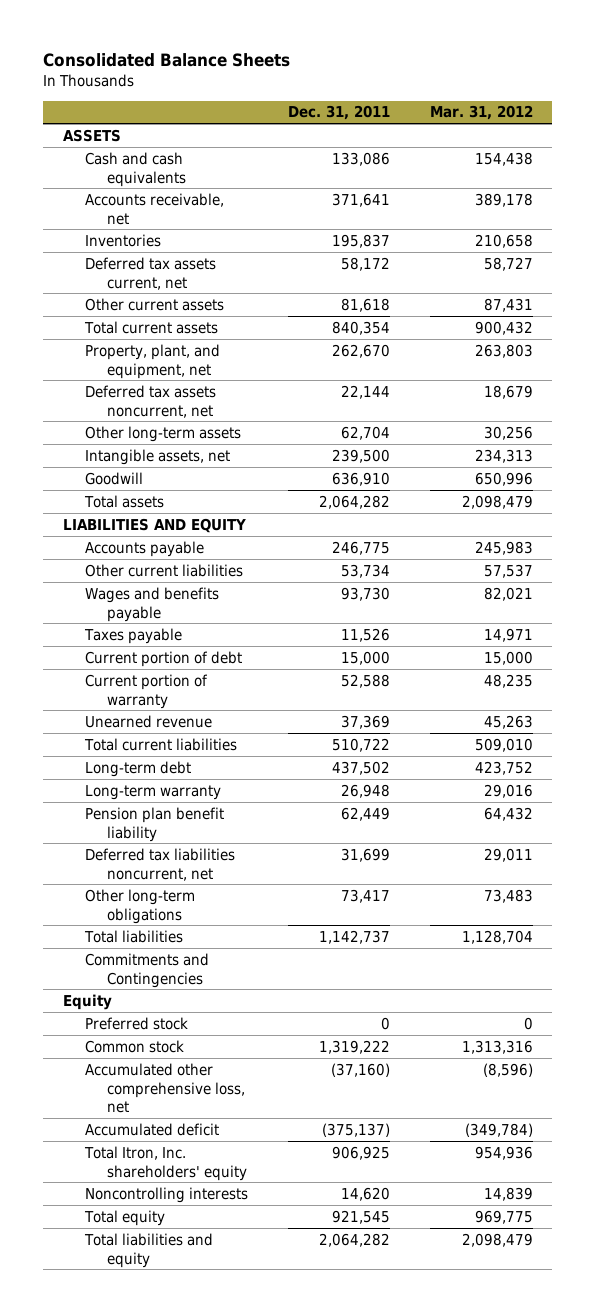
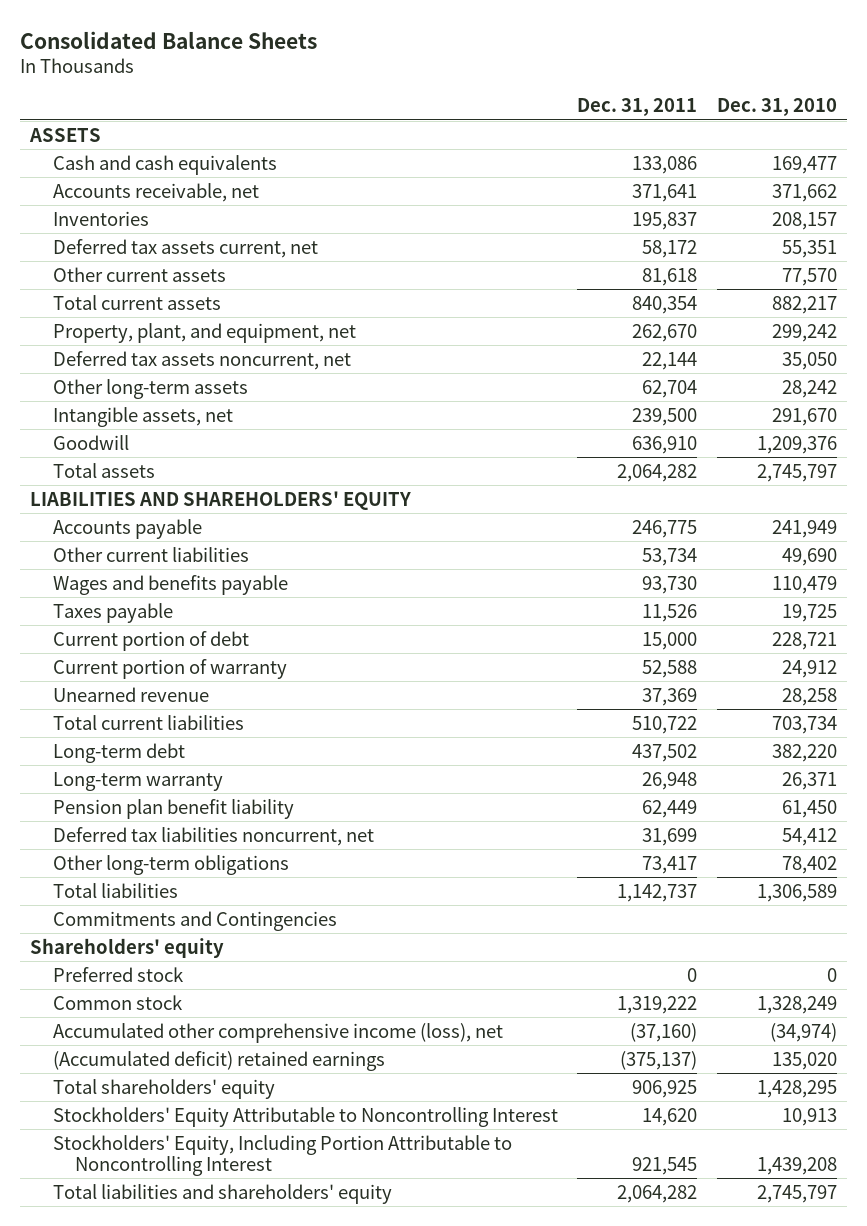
- | Dec. 31, 2011 | Mar. 31, 2012
+ | Dec. 31, 2011 | Dec. 31, 2010
- LIABILITIES AND EQUITY
+ LIABILITIES AND SHAREHOLDERS' EQUITY
- Equity
+ Shareholders' equity
- Accumulated other comprehensive loss, net | (37,160) | (8,596)
- Accumulated deficit | (375,137) | (349,784)
- Total Itron, Inc. shareholders' equity | 906,925 | 954,936
- Noncontrolling interests | 14,620 | 14,839
- Total equity | 921,545 | 969,775
- Total liabilities and equity | 2,064,282 | 2,098,479
+ Accumulated other comprehensive income (loss), net | (37,160) | (34,974)
+ (Accumulated deficit) retained earnings | (375,137) | 135,020
+ Total shareholders' equity | 906,925 | 1,428,295
+ Stockholders' Equity Attributable to Noncontrolling Interest | 14,620 | 10,913
+ Stockholders' Equity, Including Portion Attributable to Noncontrolling Interest | 921,545 | 1,439,208
+ Total liabilities and shareholders' equity | 2,064,282 | 2,745,797

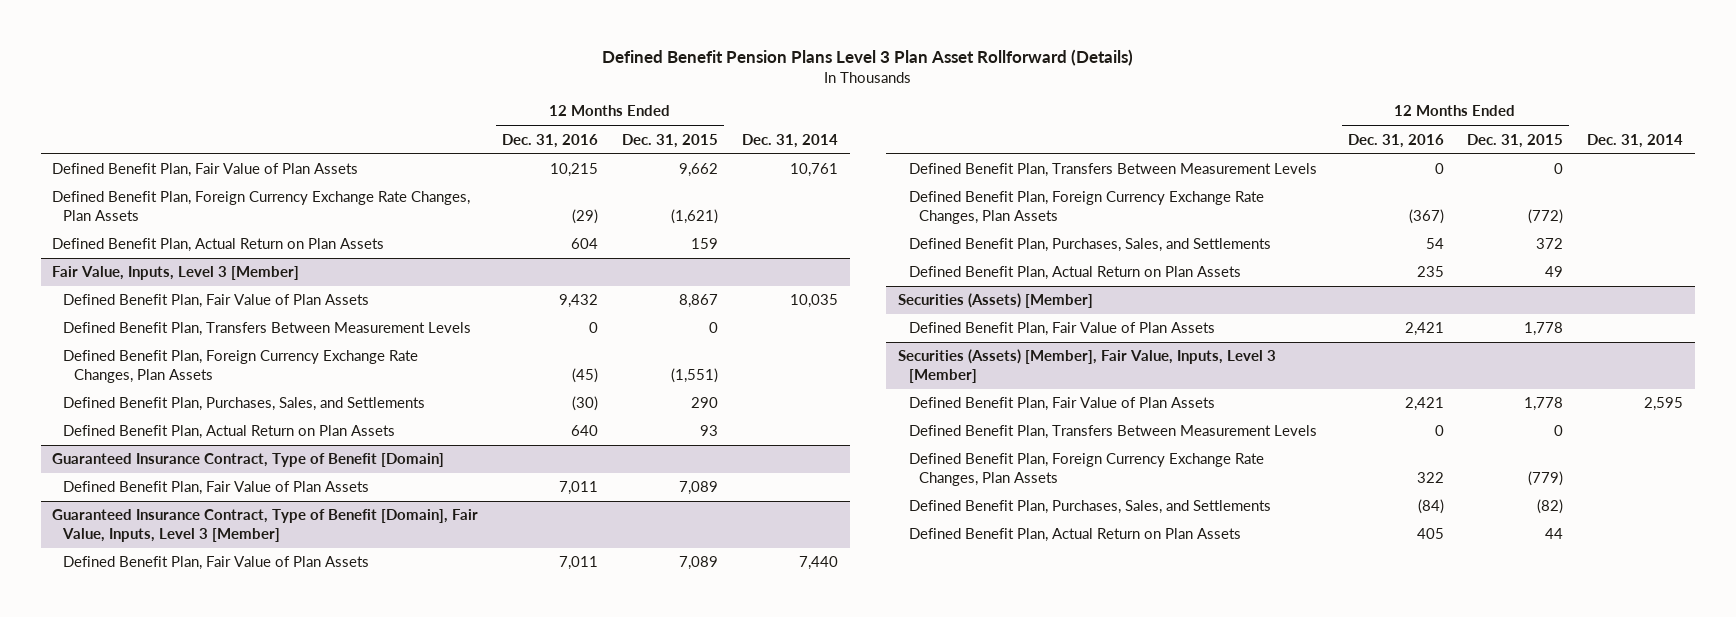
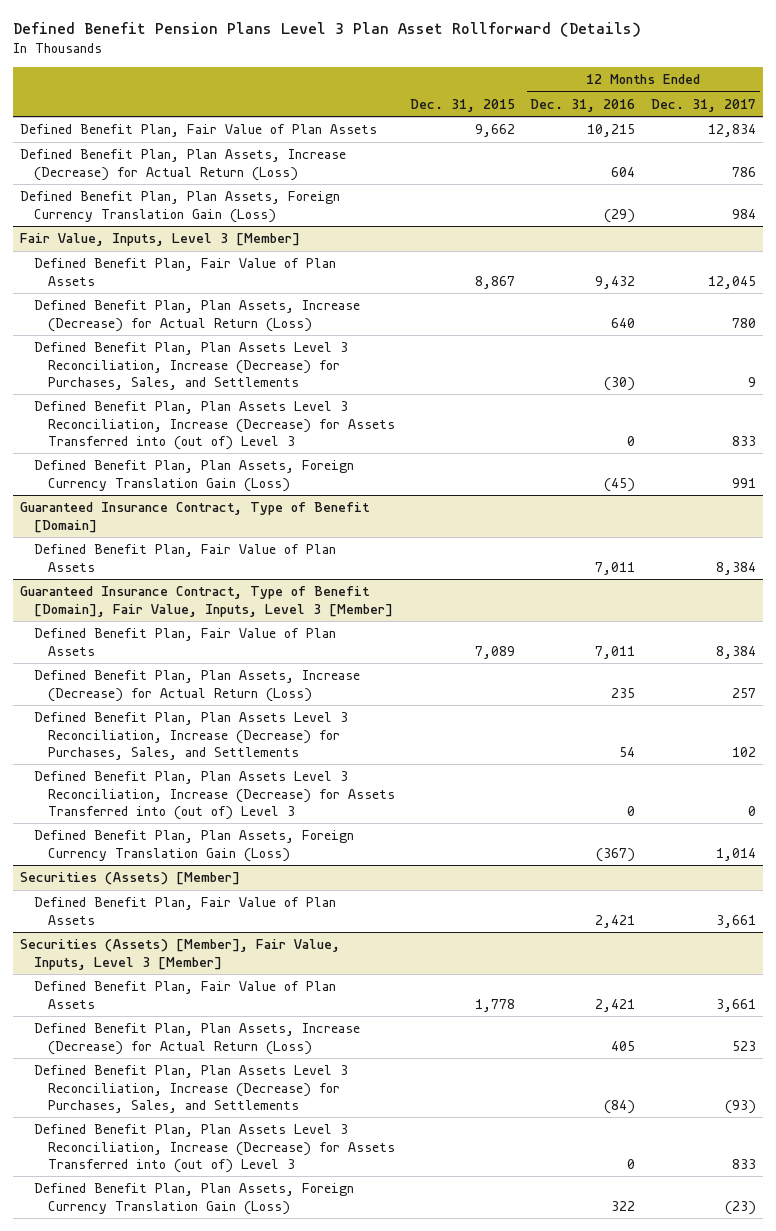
- | 12 Months Ended Dec. 31, 2016 | 12 Months Ended Dec. 31, 2015 | Dec. 31, 2014
+ | Dec. 31, 2015 | 12 Months Ended Dec. 31, 2016 | 12 Months Ended Dec. 31, 2017
- Defined Benefit Plan, Foreign Currency Exchange Rate Changes, Plan Assets | (29) | (1,621) |
- Defined Benefit Plan, Actual Return on Plan Assets | 604 | 159 |
+ Defined Benefit Plan, Plan Assets, Increase (Decrease) for Actual Return (Loss) | | 604 | 786
+ Defined Benefit Plan, Plan Assets, Foreign Currency Translation Gain (Loss) | | (29) | 984
@ Fair Value, Inputs, Level 3 [Member]
- Defined Benefit Plan, Transfers Between Measurement Levels | 0 | 0 |
- Defined Benefit Plan, Foreign Currency Exchange Rate Changes, Plan Assets | (45) | (1,551) |
- Defined Benefit Plan, Purchases, Sales, and Settlements | (30) | 290 |
- Defined Benefit Plan, Actual Return on Plan Assets | 640 | 93 |
+ Defined Benefit Plan, Plan Assets, Increase (Decrease) for Actual Return (Loss) | | 640 | 780
+ Defined Benefit Plan, Plan Assets Level 3 Reconciliation, Increase (Decrease) for Purchases, Sales, and Settlements | | (30) | 9
+ Defined Benefit Plan, Plan Assets Level 3 Reconciliation, Increase (Decrease) for Assets Transferred into (out of) Level 3 | | 0 | 833
+ Defined Benefit Plan, Plan Assets, Foreign Currency Translation Gain (Loss) | | (45) | 991
@ Guaranteed Insurance Contract, Type of Benefit [Domain], Fair Value, Inputs, Level 3 [Member]
- Defined Benefit Plan, Transfers Between Measurement Levels | 0 | 0 |
- Defined Benefit Plan, Foreign Currency Exchange Rate Changes, Plan Assets | (367) | (772) |
- Defined Benefit Plan, Purchases, Sales, and Settlements | 54 | 372 |
- Defined Benefit Plan, Actual Return on Plan Assets | 235 | 49 |
+ Defined Benefit Plan, Plan Assets, Increase (Decrease) for Actual Return (Loss) | | 235 | 257
+ Defined Benefit Plan, Plan Assets Level 3 Reconciliation, Increase (Decrease) for Purchases, Sales, and Settlements | | 54 | 102
+ Defined Benefit Plan, Plan Assets Level 3 Reconciliation, Increase (Decrease) for Assets Transferred into (out of) Level 3 | | 0 | 0
+ Defined Benefit Plan, Plan Assets, Foreign Currency Translation Gain (Loss) | | (367) | 1,014
@ Securities (Assets) [Member], Fair Value, Inputs, Level 3 [Member]
- Defined Benefit Plan, Transfers Between Measurement Levels | 0 | 0 |
- Defined Benefit Plan, Foreign Currency Exchange Rate Changes, Plan Assets | 322 | (779) |
- Defined Benefit Plan, Purchases, Sales, and Settlements | (84) | (82) |
- Defined Benefit Plan, Actual Return on Plan Assets | 405 | 44 |
+ Defined Benefit Plan, Plan Assets, Increase (Decrease) for Actual Return (Loss) | | 405 | 523
+ Defined Benefit Plan, Plan Assets Level 3 Reconciliation, Increase (Decrease) for Purchases, Sales, and Settlements | | (84) | (93)
+ Defined Benefit Plan, Plan Assets Level 3 Reconciliation, Increase (Decrease) for Assets Transferred into (out of) Level 3 | | 0 | 833
+ Defined Benefit Plan, Plan Assets, Foreign Currency Translation Gain (Loss) | | 322 | (23)

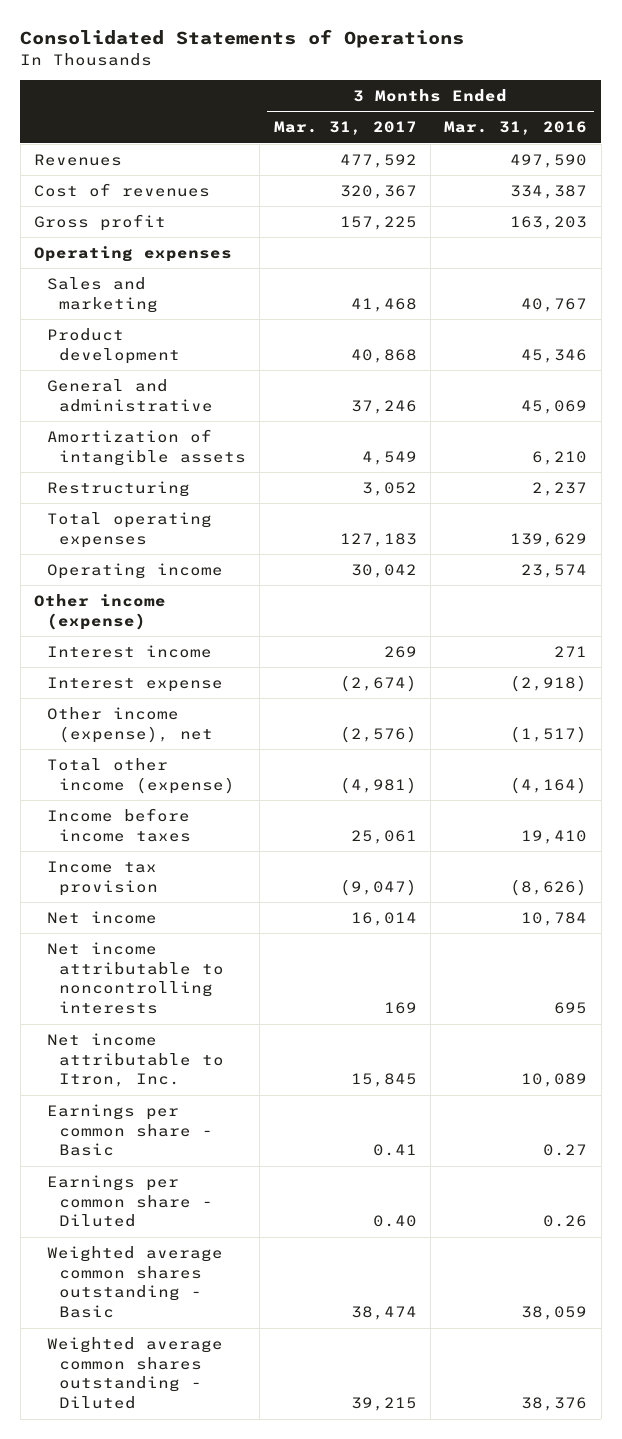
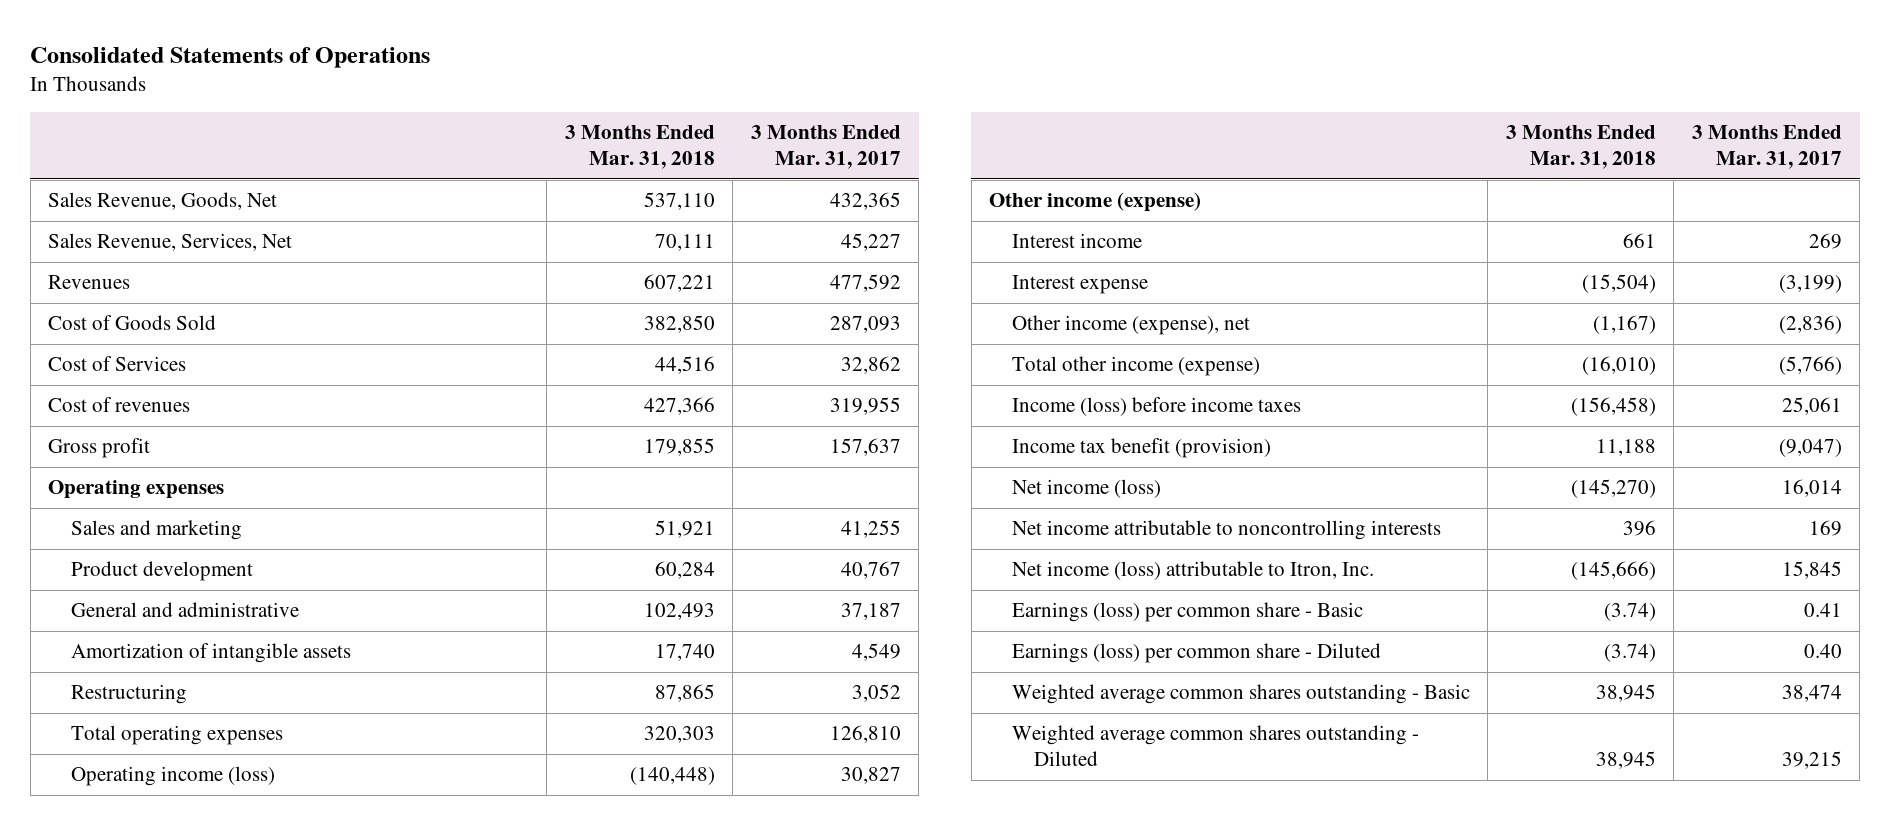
- | 3 Months Ended Mar. 31, 2017 | 3 Months Ended Mar. 31, 2016
+ | 3 Months Ended Mar. 31, 2018 | 3 Months Ended Mar. 31, 2017
+ Sales Revenue, Goods, Net | 537,110 | 432,365
+ Sales Revenue, Services, Net | 70,111 | 45,227
- Cost of revenues | 320,367 | 334,387
- Gross profit | 157,225 | 163,203
+ Cost of Goods Sold | 382,850 | 287,093
+ Cost of Services | 44,516 | 32,862
+ Cost of revenues | 427,366 | 319,955
+ Gross profit | 179,855 | 157,637
- Sales and marketing | 41,468 | 40,767
- Product development | 40,868 | 45,346
- General and administrative | 37,246 | 45,069
+ Sales and marketing | 51,921 | 41,255
+ Product development | 60,284 | 40,767
+ General and administrative | 102,493 | 37,187
- Total operating expenses | 127,183 | 139,629
- Operating income | 30,042 | 23,574
+ Total operating expenses | 320,303 | 126,810
+ Operating income (loss) | (140,448) | 30,827
- Interest expense | (2,674) | (2,918)
- Other income (expense), net | (2,576) | (1,517)
- Total other income (expense) | (4,981) | (4,164)
- Income before income taxes | 25,061 | 19,410
- Income tax provision | (9,047) | (8,626)
- Net income | 16,014 | 10,784
+ Interest expense | (15,504) | (3,199)
+ Other income (expense), net | (1,167) | (2,836)
+ Total other income (expense) | (16,010) | (5,766)
+ Income (loss) before income taxes | (156,458) | 25,061
+ Income tax benefit (provision) | 11,188 | (9,047)
+ Net income (loss) | (145,270) | 16,014
- Net income attributable to Itron, Inc. | 15,845 | 10,089
- Earnings per common share - Basic | 0.41 | 0.27
- Earnings per common share - Diluted | 0.40 | 0.26
+ Net income (loss) attributable to Itron, Inc. | (145,666) | 15,845
+ Earnings (loss) per common share - Basic | (3.74) | 0.41
+ Earnings (loss) per common share - Diluted | (3.74) | 0.40

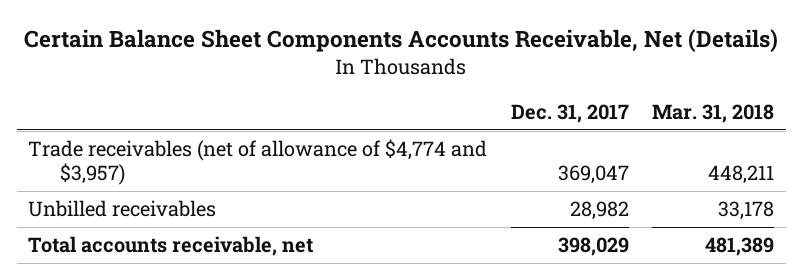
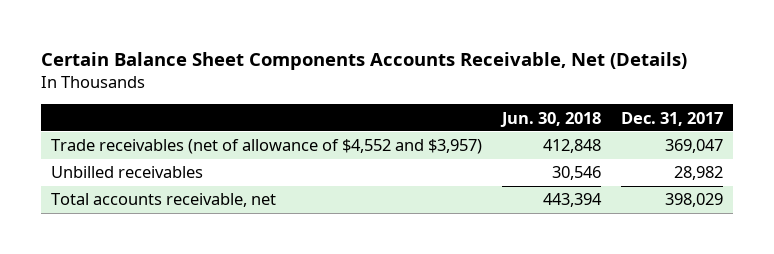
- | Dec. 31, 2017 | Mar. 31, 2018
+ | Jun. 30, 2018 | Dec. 31, 2017
- Trade receivables (net of allowance of $4,774 and $3,957) | 369,047 | 448,211
+ Trade receivables (net of allowance of $4,552 and $3,957) | 412,848 | 369,047

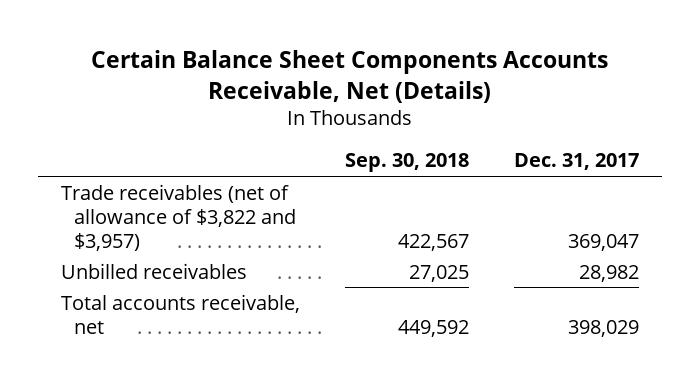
- | Jun. 30, 2018 | Dec. 31, 2017
+ | Sep. 30, 2018 | Dec. 31, 2017
- Trade receivables (net of allowance of $4,552 and $3,957) | 412,848 | 369,047
+ Trade receivables (net of allowance of $3,822 and $3,957) | 422,567 | 369,047

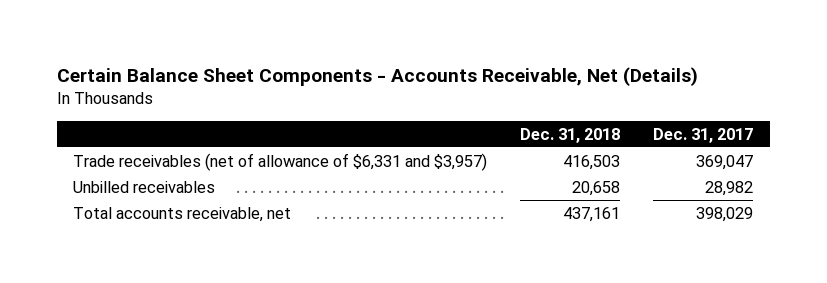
- Certain Balance Sheet Components Accounts Receivable, Net (Details)
+ Certain Balance Sheet Components - Accounts Receivable, Net (Details)
- | Sep. 30, 2018 | Dec. 31, 2017
+ | Dec. 31, 2018 | Dec. 31, 2017
- Trade receivables (net of allowance of $3,822 and $3,957) | 422,567 | 369,047
+ Trade receivables (net of allowance of $6,331 and $3,957) | 416,503 | 369,047

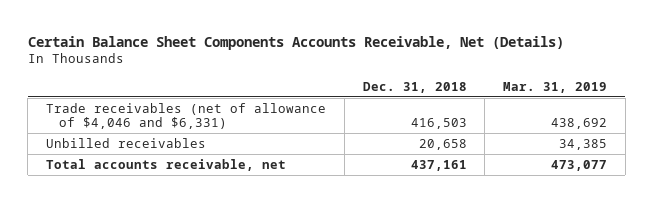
- Certain Balance Sheet Components - Accounts Receivable, Net (Details)
+ Certain Balance Sheet Components Accounts Receivable, Net (Details)
- | Dec. 31, 2018 | Dec. 31, 2017
+ | Dec. 31, 2018 | Mar. 31, 2019
- Trade receivables (net of allowance of $6,331 and $3,957) | 416,503 | 369,047
+ Trade receivables (net of allowance of $4,046 and $6,331) | 416,503 | 438,692

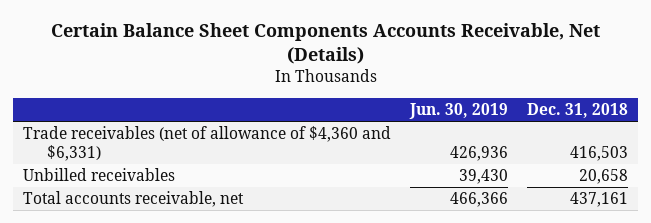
- | Dec. 31, 2018 | Mar. 31, 2019
+ | Jun. 30, 2019 | Dec. 31, 2018
- Trade receivables (net of allowance of $4,046 and $6,331) | 416,503 | 438,692
+ Trade receivables (net of allowance of $4,360 and $6,331) | 426,936 | 416,503

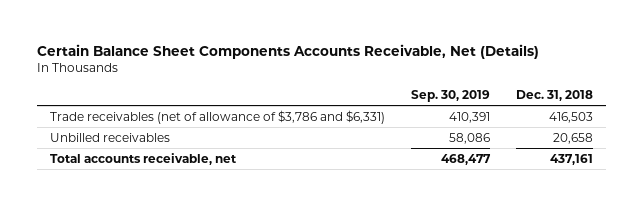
- | Jun. 30, 2019 | Dec. 31, 2018
+ | Sep. 30, 2019 | Dec. 31, 2018
- Trade receivables (net of allowance of $4,360 and $6,331) | 426,936 | 416,503
+ Trade receivables (net of allowance of $3,786 and $6,331) | 410,391 | 416,503

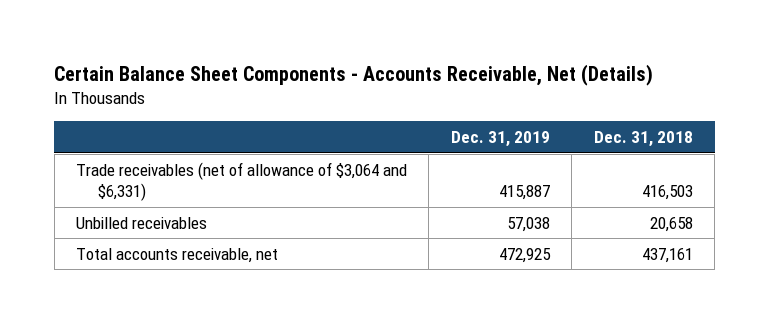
- Certain Balance Sheet Components Accounts Receivable, Net (Details)
+ Certain Balance Sheet Components - Accounts Receivable, Net (Details)
- | Sep. 30, 2019 | Dec. 31, 2018
+ | Dec. 31, 2019 | Dec. 31, 2018
- Trade receivables (net of allowance of $3,786 and $6,331) | 410,391 | 416,503
+ Trade receivables (net of allowance of $3,064 and $6,331) | 415,887 | 416,503

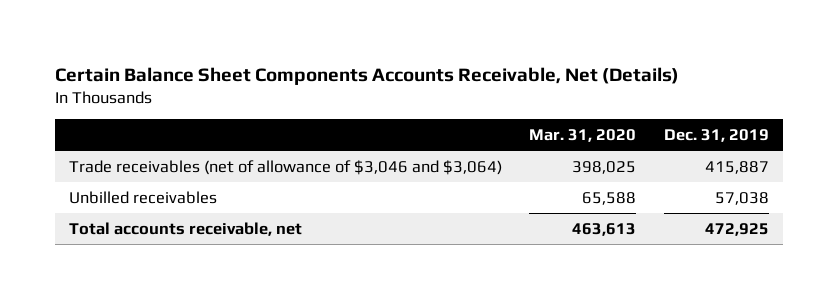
- Certain Balance Sheet Components - Accounts Receivable, Net (Details)
+ Certain Balance Sheet Components Accounts Receivable, Net (Details)
- | Dec. 31, 2019 | Dec. 31, 2018
+ | Mar. 31, 2020 | Dec. 31, 2019
- Trade receivables (net of allowance of $3,064 and $6,331) | 415,887 | 416,503
+ Trade receivables (net of allowance of $3,046 and $3,064) | 398,025 | 415,887

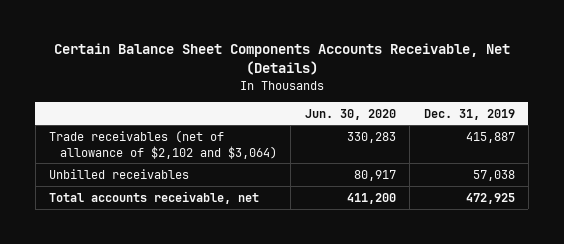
- | Mar. 31, 2020 | Dec. 31, 2019
+ | Jun. 30, 2020 | Dec. 31, 2019
- Trade receivables (net of allowance of $3,046 and $3,064) | 398,025 | 415,887
+ Trade receivables (net of allowance of $2,102 and $3,064) | 330,283 | 415,887

